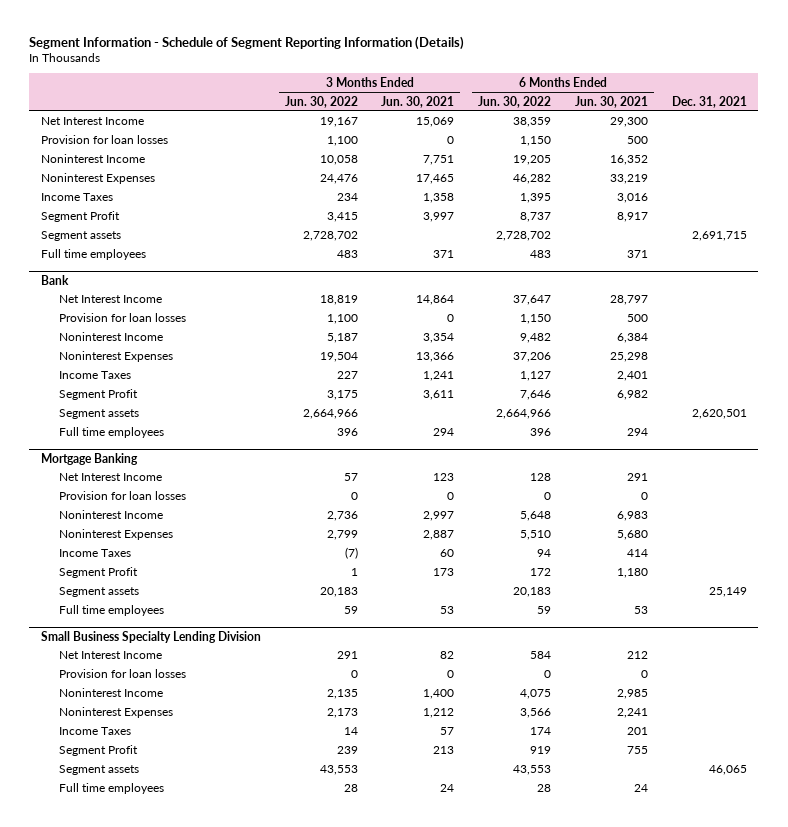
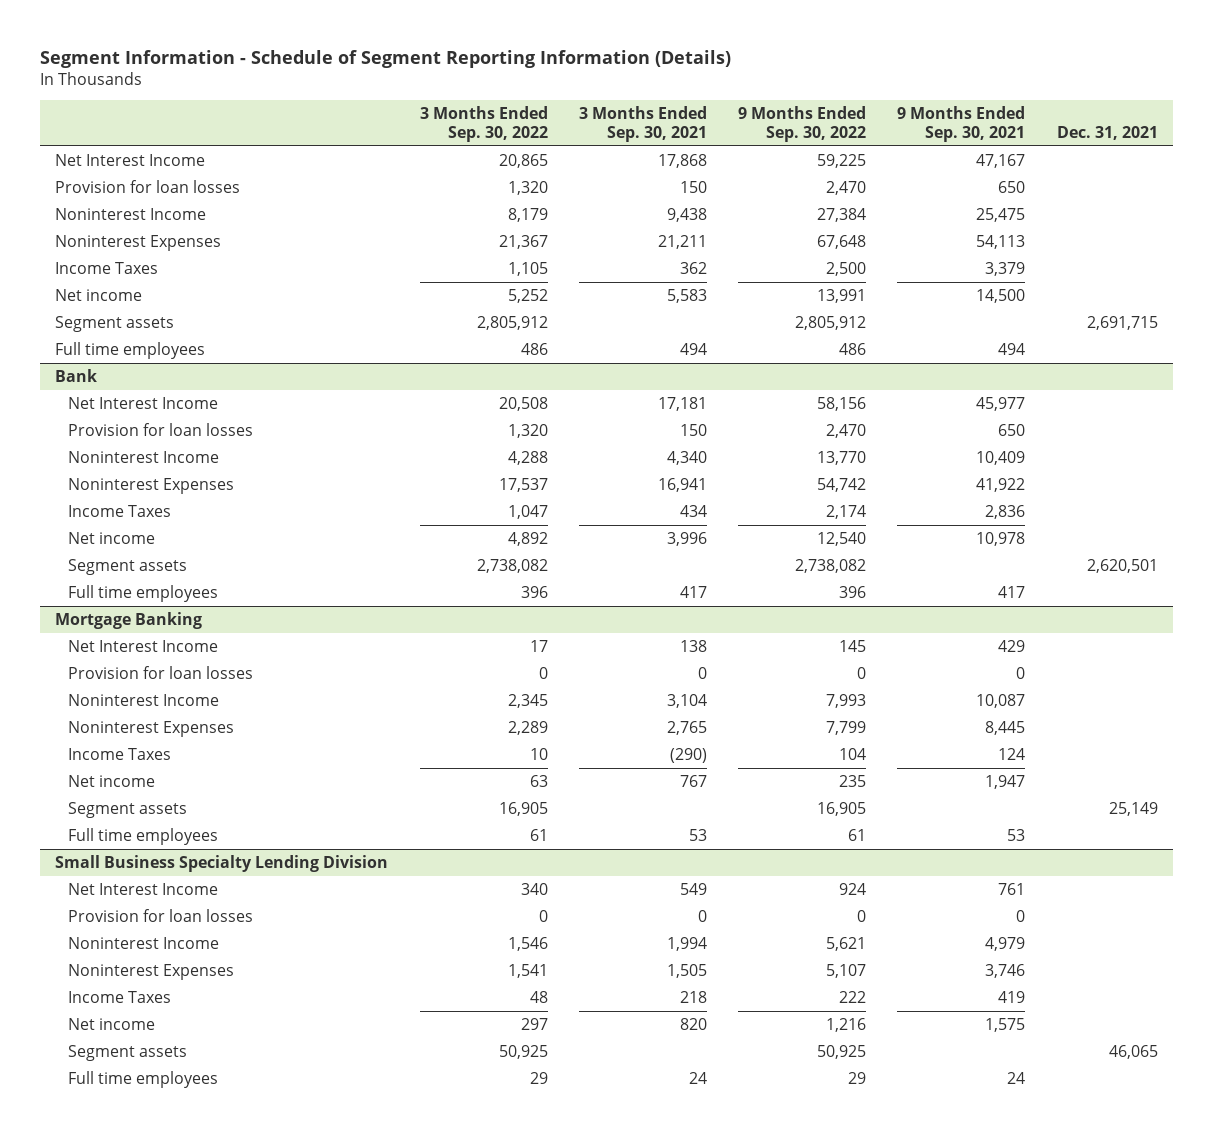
- | 3 Months Ended Jun. 30, 2022 | 3 Months Ended Jun. 30, 2021 | 6 Months Ended Jun. 30, 2022 | 6 Months Ended Jun. 30, 2021 | Dec. 31, 2021
+ | 3 Months Ended Sep. 30, 2022 | 3 Months Ended Sep. 30, 2021 | 9 Months Ended Sep. 30, 2022 | 9 Months Ended Sep. 30, 2021 | Dec. 31, 2021
- Segment Profit | 3,415 | 3,997 | 8,737 | 8,917 |
+ Net income | 5,252 | 5,583 | 13,991 | 14,500 |
@ Bank
- Segment Profit | 3,175 | 3,611 | 7,646 | 6,982 |
+ Net income | 4,892 | 3,996 | 12,540 | 10,978 |
@ Mortgage Banking
- Segment Profit | 1 | 173 | 172 | 1,180 |
+ Net income | 63 | 767 | 235 | 1,947 |
@ Small Business Specialty Lending Division
- Segment Profit | 239 | 213 | 919 | 755 |
+ Net income | 297 | 820 | 1,216 | 1,575 |

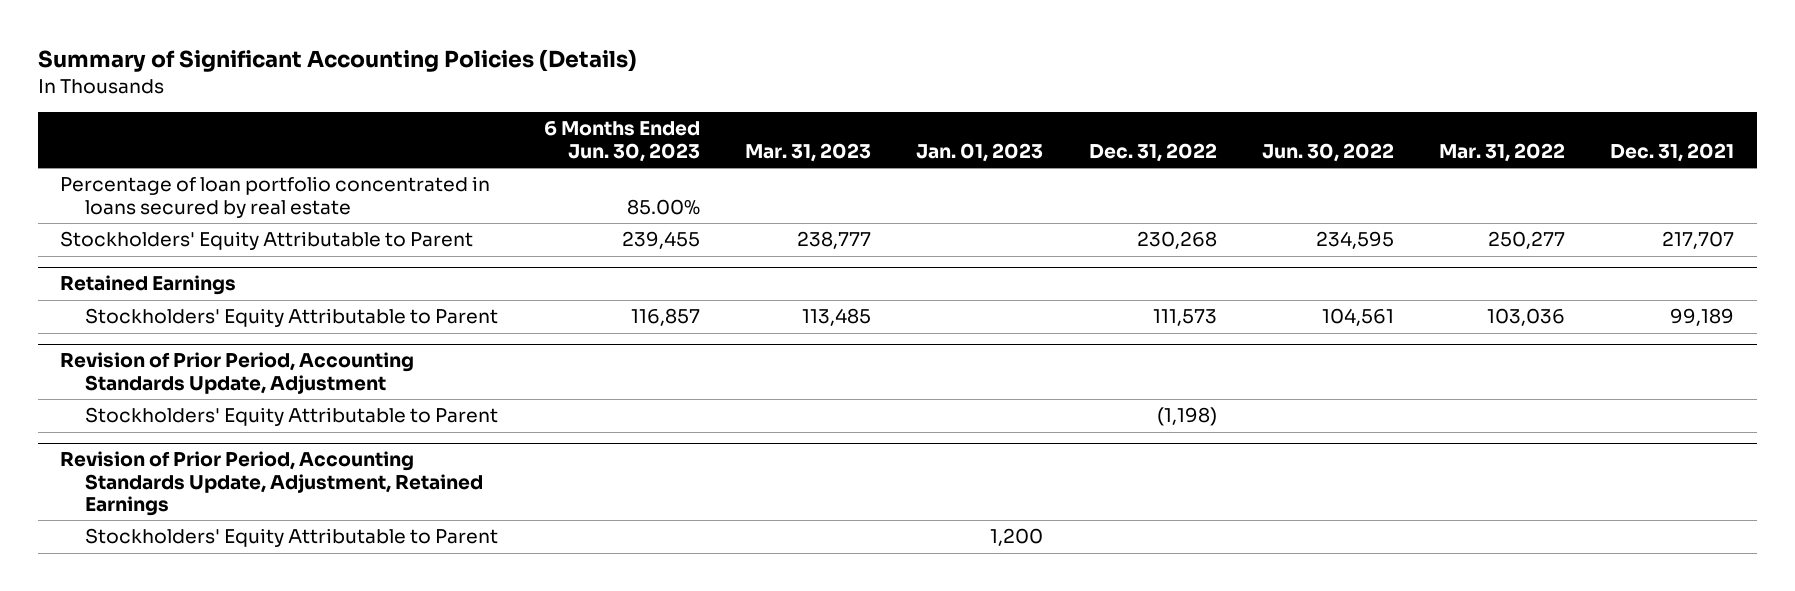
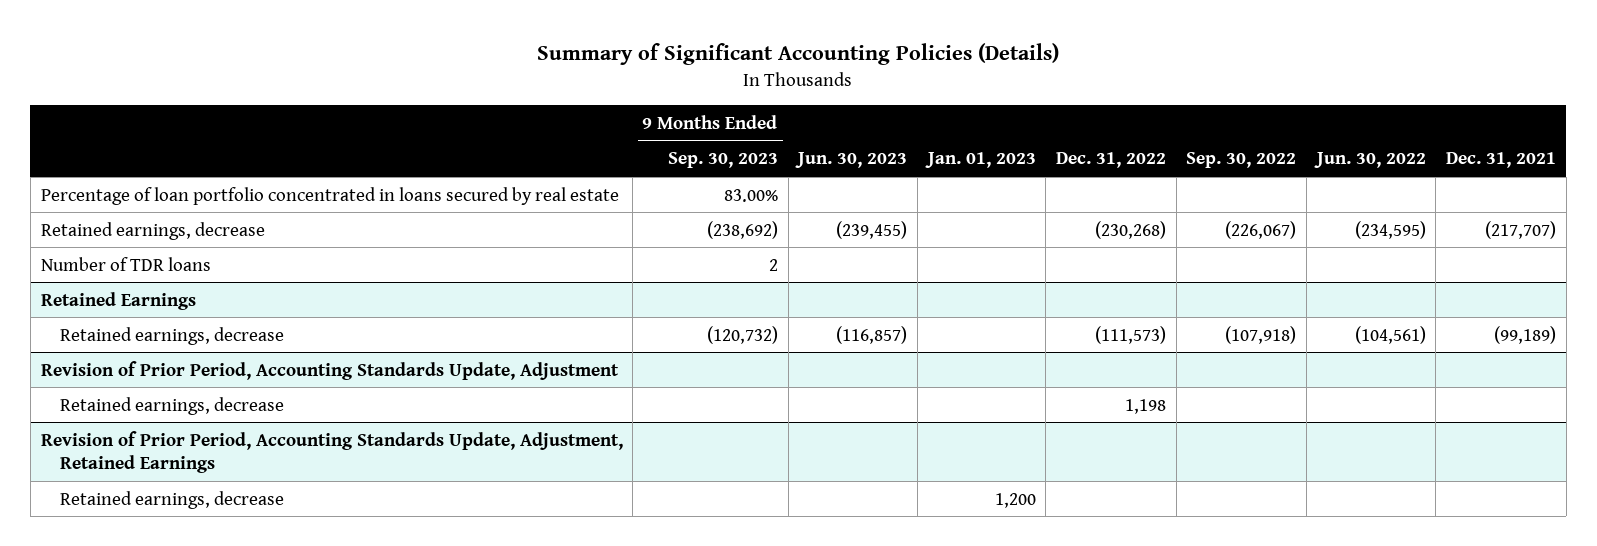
- | 6 Months Ended Jun. 30, 2023 | Mar. 31, 2023 | Jan. 01, 2023 | Dec. 31, 2022 | Jun. 30, 2022 | Mar. 31, 2022 | Dec. 31, 2021
+ | 9 Months Ended Sep. 30, 2023 | Jun. 30, 2023 | Jan. 01, 2023 | Dec. 31, 2022 | Sep. 30, 2022 | Jun. 30, 2022 | Dec. 31, 2021
- Stockholders' Equity Attributable to Parent | 239,455 | 238,777 | | 230,268 | 234,595 | 250,277 | 217,707
+ Retained earnings, decrease | (238,692) | (239,455) | | (230,268) | (226,067) | (234,595) | (217,707)
+ Number of TDR loans | 2 | | | | | |
@ Retained Earnings
- Stockholders' Equity Attributable to Parent | 116,857 | 113,485 | | 111,573 | 104,561 | 103,036 | 99,189
+ Retained earnings, decrease | (120,732) | (116,857) | | (111,573) | (107,918) | (104,561) | (99,189)
@ Revision of Prior Period, Accounting Standards Update, Adjustment
- Stockholders' Equity Attributable to Parent | | | | (1,198) | | |
+ Retained earnings, decrease | | | | 1,198 | | |
@ Revision of Prior Period, Accounting Standards Update, Adjustment, Retained Earnings
- Stockholders' Equity Attributable to Parent | | | 1,200 | | | |
+ Retained earnings, decrease | | | 1,200 | | | |

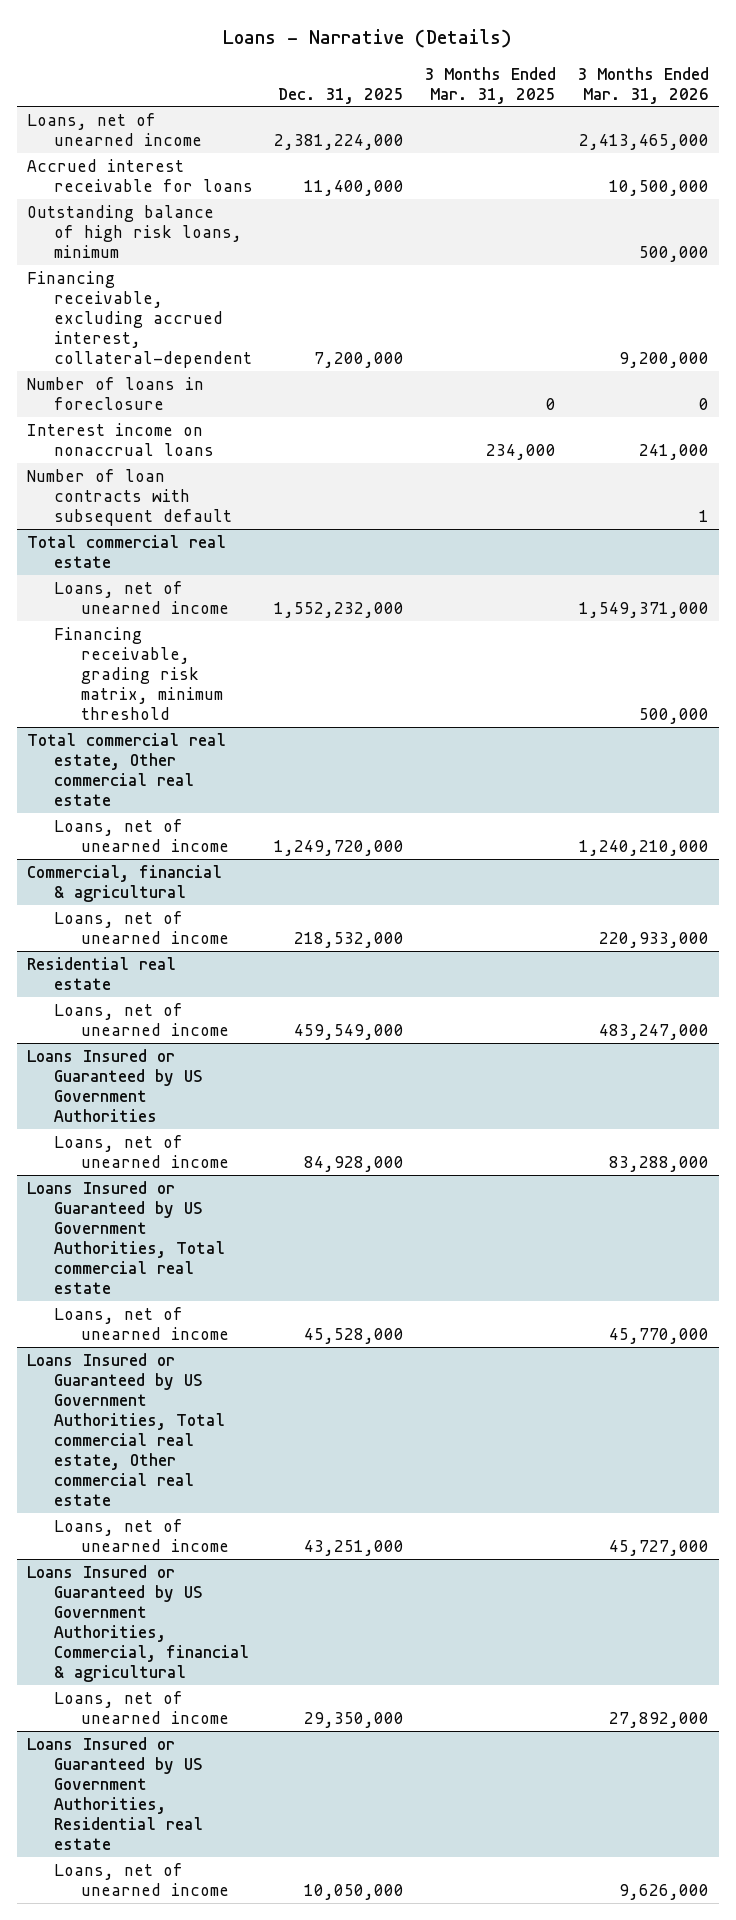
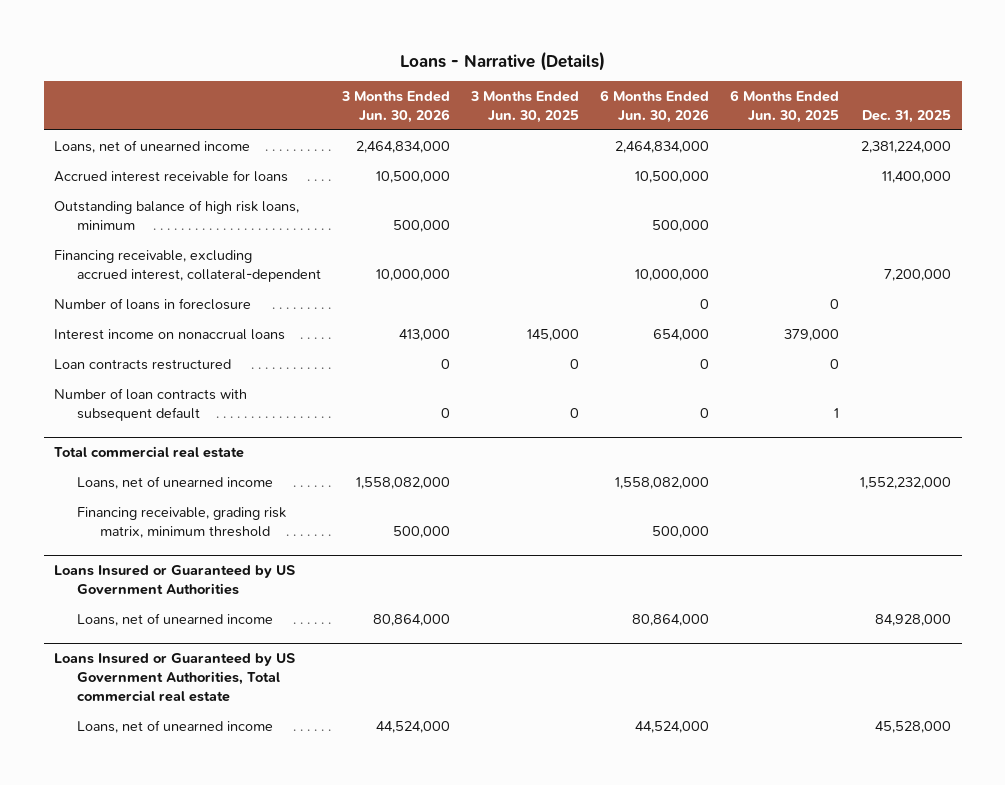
- | Dec. 31, 2025 | 3 Months Ended Mar. 31, 2025 | 3 Months Ended Mar. 31, 2026
+ | 3 Months Ended Jun. 30, 2026 | 3 Months Ended Jun. 30, 2025 | 6 Months Ended Jun. 30, 2026 | 6 Months Ended Jun. 30, 2025 | Dec. 31, 2025
+ Loan contracts restructured | 0 | 0 | 0 | 0 |
- Total commercial real estate, Other commercial real estate
- Loans, net of unearned income | 1,249,720,000 | | 1,240,210,000
- Commercial, financial & agricultural
- Loans, net of unearned income | 218,532,000 | | 220,933,000
- Residential real estate
- Loans, net of unearned income | 459,549,000 | | 483,247,000
- Loans Insured or Guaranteed by US Government Authorities, Total commercial real estate, Other commercial real estate
- Loans, net of unearned income | 43,251,000 | | 45,727,000
- Loans Insured or Guaranteed by US Government Authorities, Commercial, financial & agricultural
- Loans, net of unearned income | 29,350,000 | | 27,892,000
- Loans Insured or Guaranteed by US Government Authorities, Residential real estate
- Loans, net of unearned income | 10,050,000 | | 9,626,000

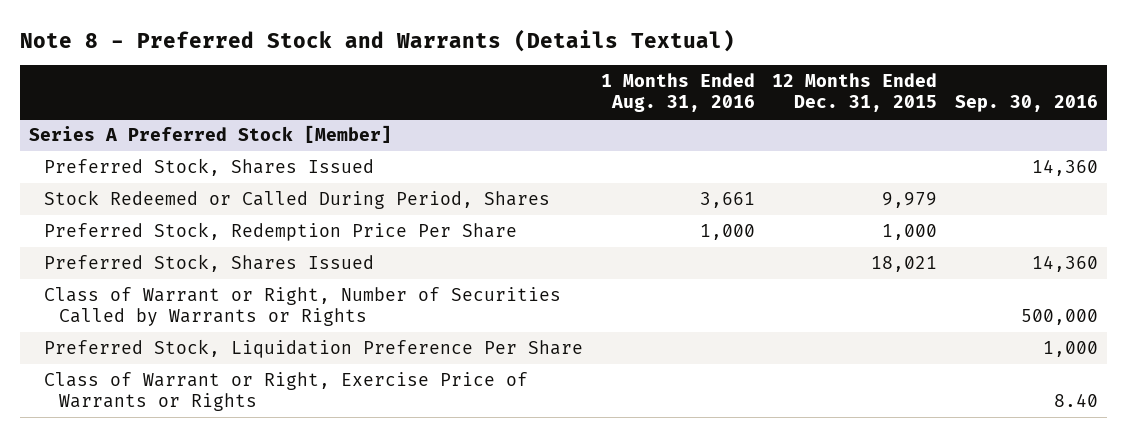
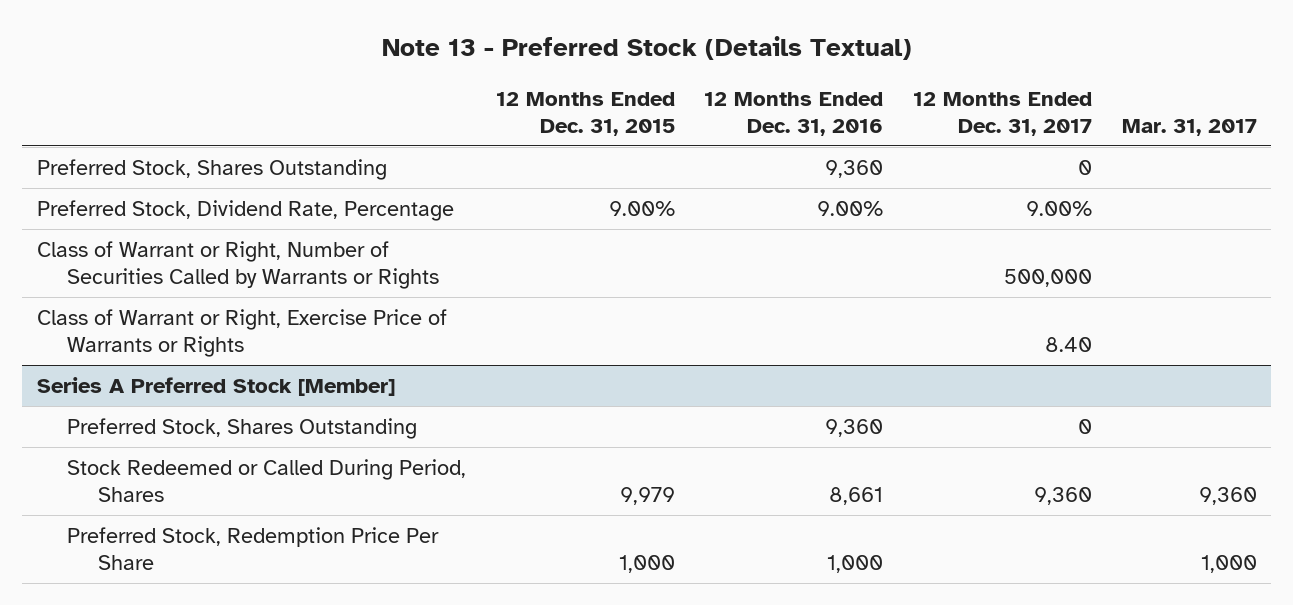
- Note 8 - Preferred Stock and Warrants (Details Textual)
+ Note 13 - Preferred Stock (Details Textual)
- | 1 Months Ended Aug. 31, 2016 | 12 Months Ended Dec. 31, 2015 | Sep. 30, 2016
+ | 12 Months Ended Dec. 31, 2015 | 12 Months Ended Dec. 31, 2016 | 12 Months Ended Dec. 31, 2017 | Mar. 31, 2017
+ Preferred Stock, Shares Outstanding | | 9,360 | 0 |
+ Preferred Stock, Dividend Rate, Percentage | 9.00% | 9.00% | 9.00% |
+ Class of Warrant or Right, Number of Securities Called by Warrants or Rights | | | 500,000 |
+ Class of Warrant or Right, Exercise Price of Warrants or Rights | | | 8.40 |
@ Series A Preferred Stock [Member]
- Preferred Stock, Shares Issued | | | 14,360
+ Preferred Stock, Shares Outstanding | | 9,360 | 0 |
- Preferred Stock, Shares Issued | | 18,021 | 14,360
- Class of Warrant or Right, Number of Securities Called by Warrants or Rights | | | 500,000
- Preferred Stock, Liquidation Preference Per Share | | | 1,000
- Class of Warrant or Right, Exercise Price of Warrants or Rights | | | 8.40

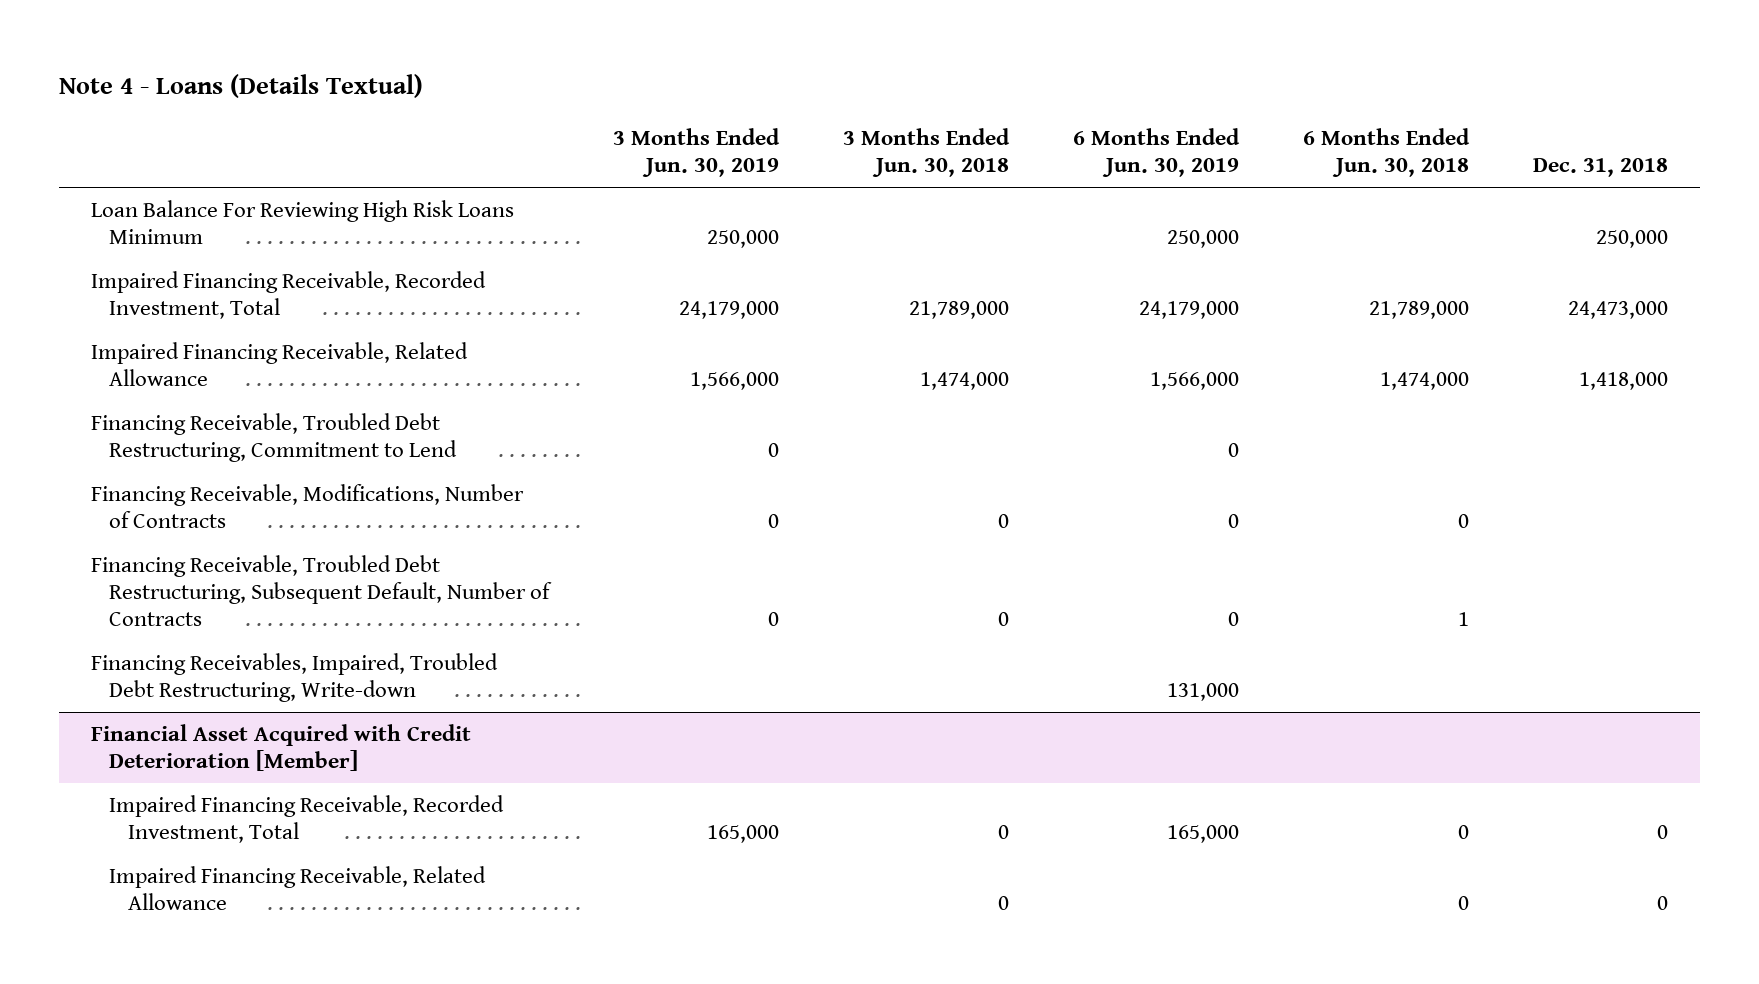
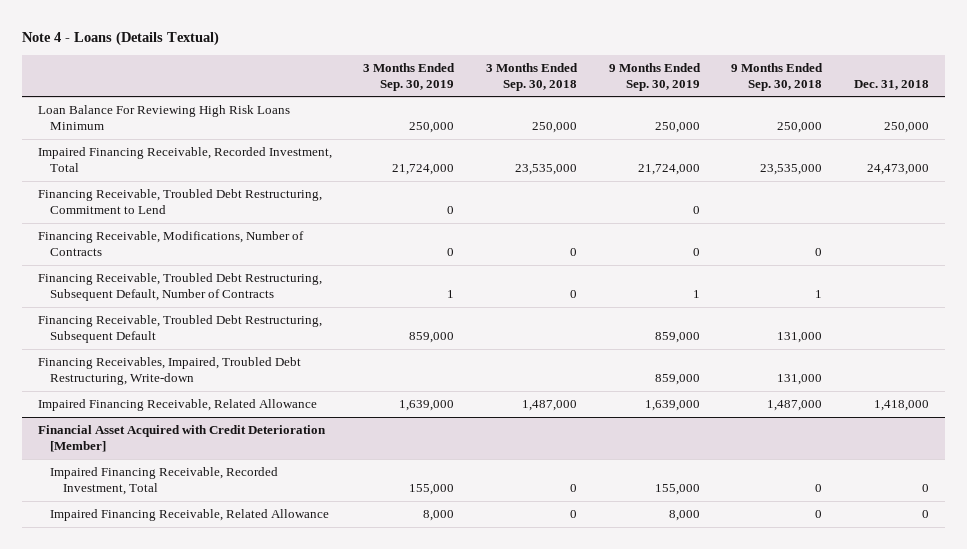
- | 3 Months Ended Jun. 30, 2019 | 3 Months Ended Jun. 30, 2018 | 6 Months Ended Jun. 30, 2019 | 6 Months Ended Jun. 30, 2018 | Dec. 31, 2018
+ | 3 Months Ended Sep. 30, 2019 | 3 Months Ended Sep. 30, 2018 | 9 Months Ended Sep. 30, 2019 | 9 Months Ended Sep. 30, 2018 | Dec. 31, 2018
+ Financing Receivable, Troubled Debt Restructuring, Subsequent Default | 859,000 | | 859,000 | 131,000 |
moved down: Impaired Financing Receivable, Related Allowance | 1,639,000 | 1,487,000 | 1,639,000 | 1,487,000 | 1,418,000

